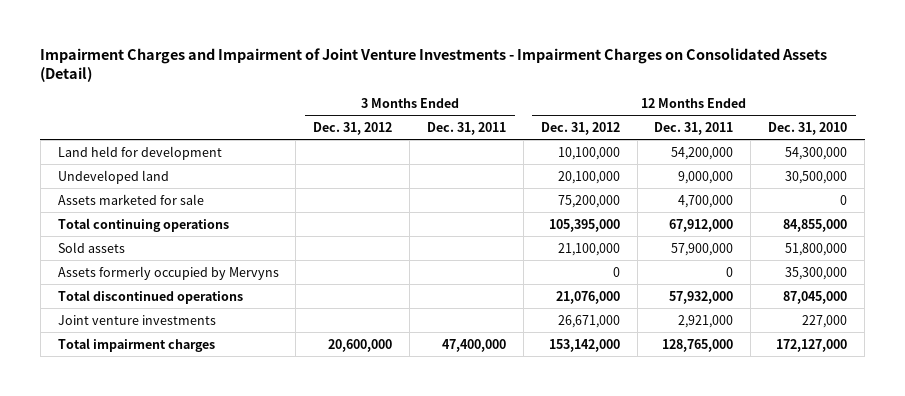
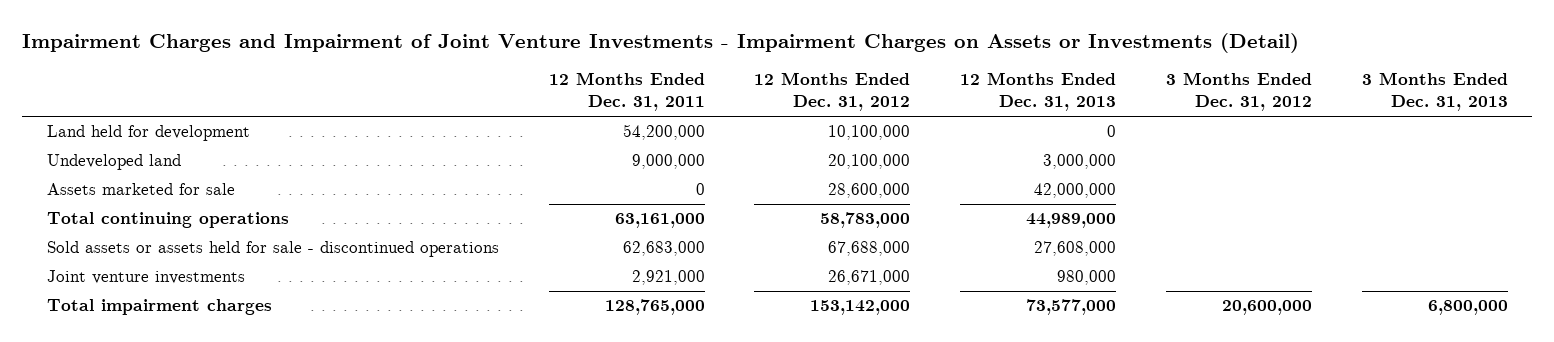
- Impairment Charges and Impairment of Joint Venture Investments - Impairment Charges on Consolidated Assets (Detail)
+ Impairment Charges and Impairment of Joint Venture Investments - Impairment Charges on Assets or Investments (Detail)
- | 3 Months Ended Dec. 31, 2012 | 3 Months Ended Dec. 31, 2011 | 12 Months Ended Dec. 31, 2012 | 12 Months Ended Dec. 31, 2011 | 12 Months Ended Dec. 31, 2010
+ | 12 Months Ended Dec. 31, 2011 | 12 Months Ended Dec. 31, 2012 | 12 Months Ended Dec. 31, 2013 | 3 Months Ended Dec. 31, 2012 | 3 Months Ended Dec. 31, 2013
- Assets marketed for sale | | | 75,200,000 | 4,700,000 | 0
- Total continuing operations | | | 105,395,000 | 67,912,000 | 84,855,000
- Sold assets | | | 21,100,000 | 57,900,000 | 51,800,000
- Assets formerly occupied by Mervyns | | | 0 | 0 | 35,300,000
- Total discontinued operations | | | 21,076,000 | 57,932,000 | 87,045,000
+ Assets marketed for sale | 0 | 28,600,000 | 42,000,000 | |
+ Total continuing operations | 63,161,000 | 58,783,000 | 44,989,000 | |
+ Sold assets or assets held for sale - discontinued operations | 62,683,000 | 67,688,000 | 27,608,000 | |

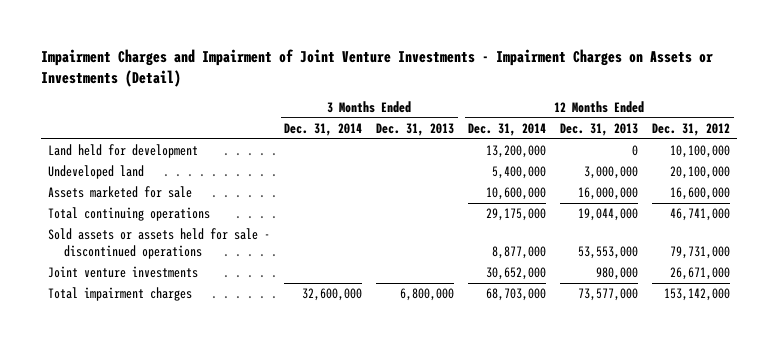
- | 12 Months Ended Dec. 31, 2011 | 12 Months Ended Dec. 31, 2012 | 12 Months Ended Dec. 31, 2013 | 3 Months Ended Dec. 31, 2012 | 3 Months Ended Dec. 31, 2013
+ | 3 Months Ended Dec. 31, 2014 | 3 Months Ended Dec. 31, 2013 | 12 Months Ended Dec. 31, 2014 | 12 Months Ended Dec. 31, 2013 | 12 Months Ended Dec. 31, 2012
- Assets marketed for sale | 0 | 28,600,000 | 42,000,000 | |
- Total continuing operations | 63,161,000 | 58,783,000 | 44,989,000 | |
- Sold assets or assets held for sale - discontinued operations | 62,683,000 | 67,688,000 | 27,608,000 | |
+ Assets marketed for sale | | | 10,600,000 | 16,000,000 | 16,600,000
+ Total continuing operations | | | 29,175,000 | 19,044,000 | 46,741,000
+ Sold assets or assets held for sale - discontinued operations | | | 8,877,000 | 53,553,000 | 79,731,000

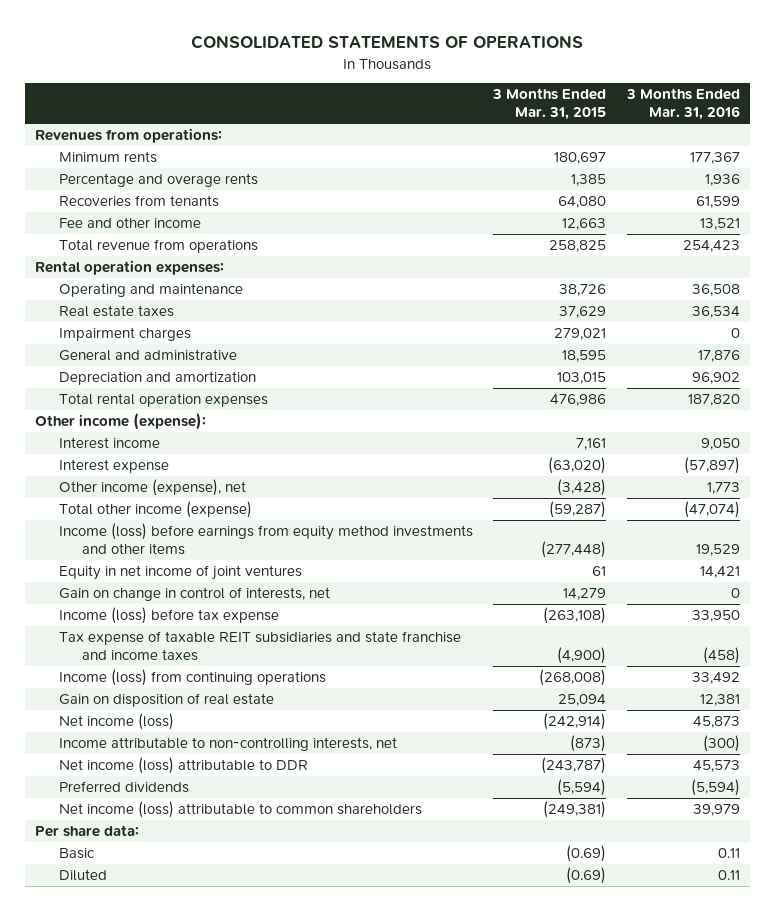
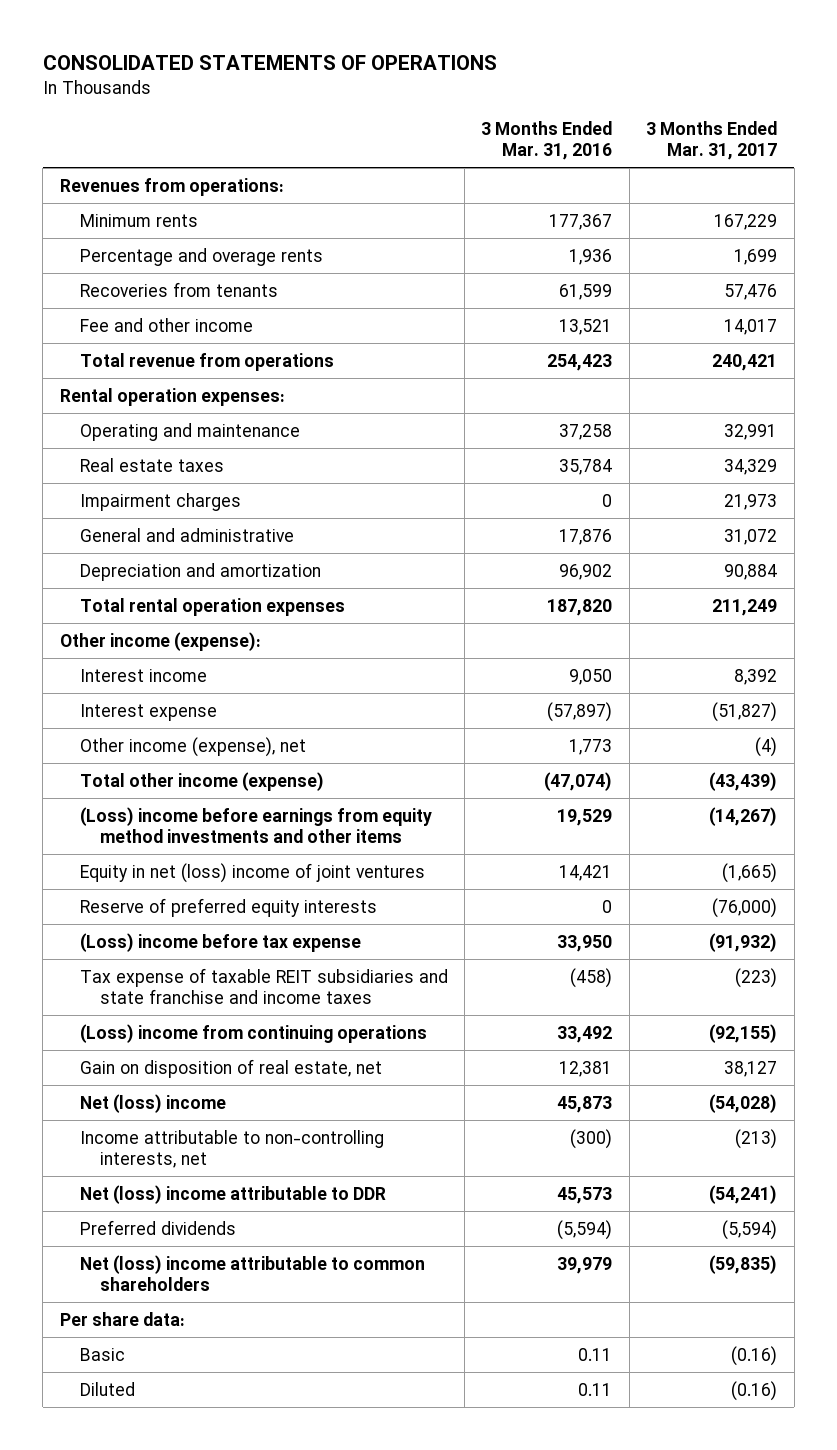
- | 3 Months Ended Mar. 31, 2015 | 3 Months Ended Mar. 31, 2016
+ | 3 Months Ended Mar. 31, 2016 | 3 Months Ended Mar. 31, 2017
- Operating and maintenance | 38,726 | 36,508
- Real estate taxes | 37,629 | 36,534
+ Operating and maintenance | 37,258 | 32,991
+ Real estate taxes | 35,784 | 34,329
- Income (loss) before earnings from equity method investments and other items | (277,448) | 19,529
- Equity in net income of joint ventures | 61 | 14,421
- Gain on change in control of interests, net | 14,279 | 0
- Income (loss) before tax expense | (263,108) | 33,950
+ (Loss) income before earnings from equity method investments and other items | 19,529 | (14,267)
+ Equity in net (loss) income of joint ventures | 14,421 | (1,665)
+ Reserve of preferred equity interests | 0 | (76,000)
+ (Loss) income before tax expense | 33,950 | (91,932)
- Income (loss) from continuing operations | (268,008) | 33,492
- Gain on disposition of real estate | 25,094 | 12,381
- Net income (loss) | (242,914) | 45,873
+ (Loss) income from continuing operations | 33,492 | (92,155)
+ Gain on disposition of real estate, net | 12,381 | 38,127
+ Net (loss) income | 45,873 | (54,028)
- Net income (loss) attributable to DDR | (243,787) | 45,573
+ Net (loss) income attributable to DDR | 45,573 | (54,241)
- Net income (loss) attributable to common shareholders | (249,381) | 39,979
+ Net (loss) income attributable to common shareholders | 39,979 | (59,835)

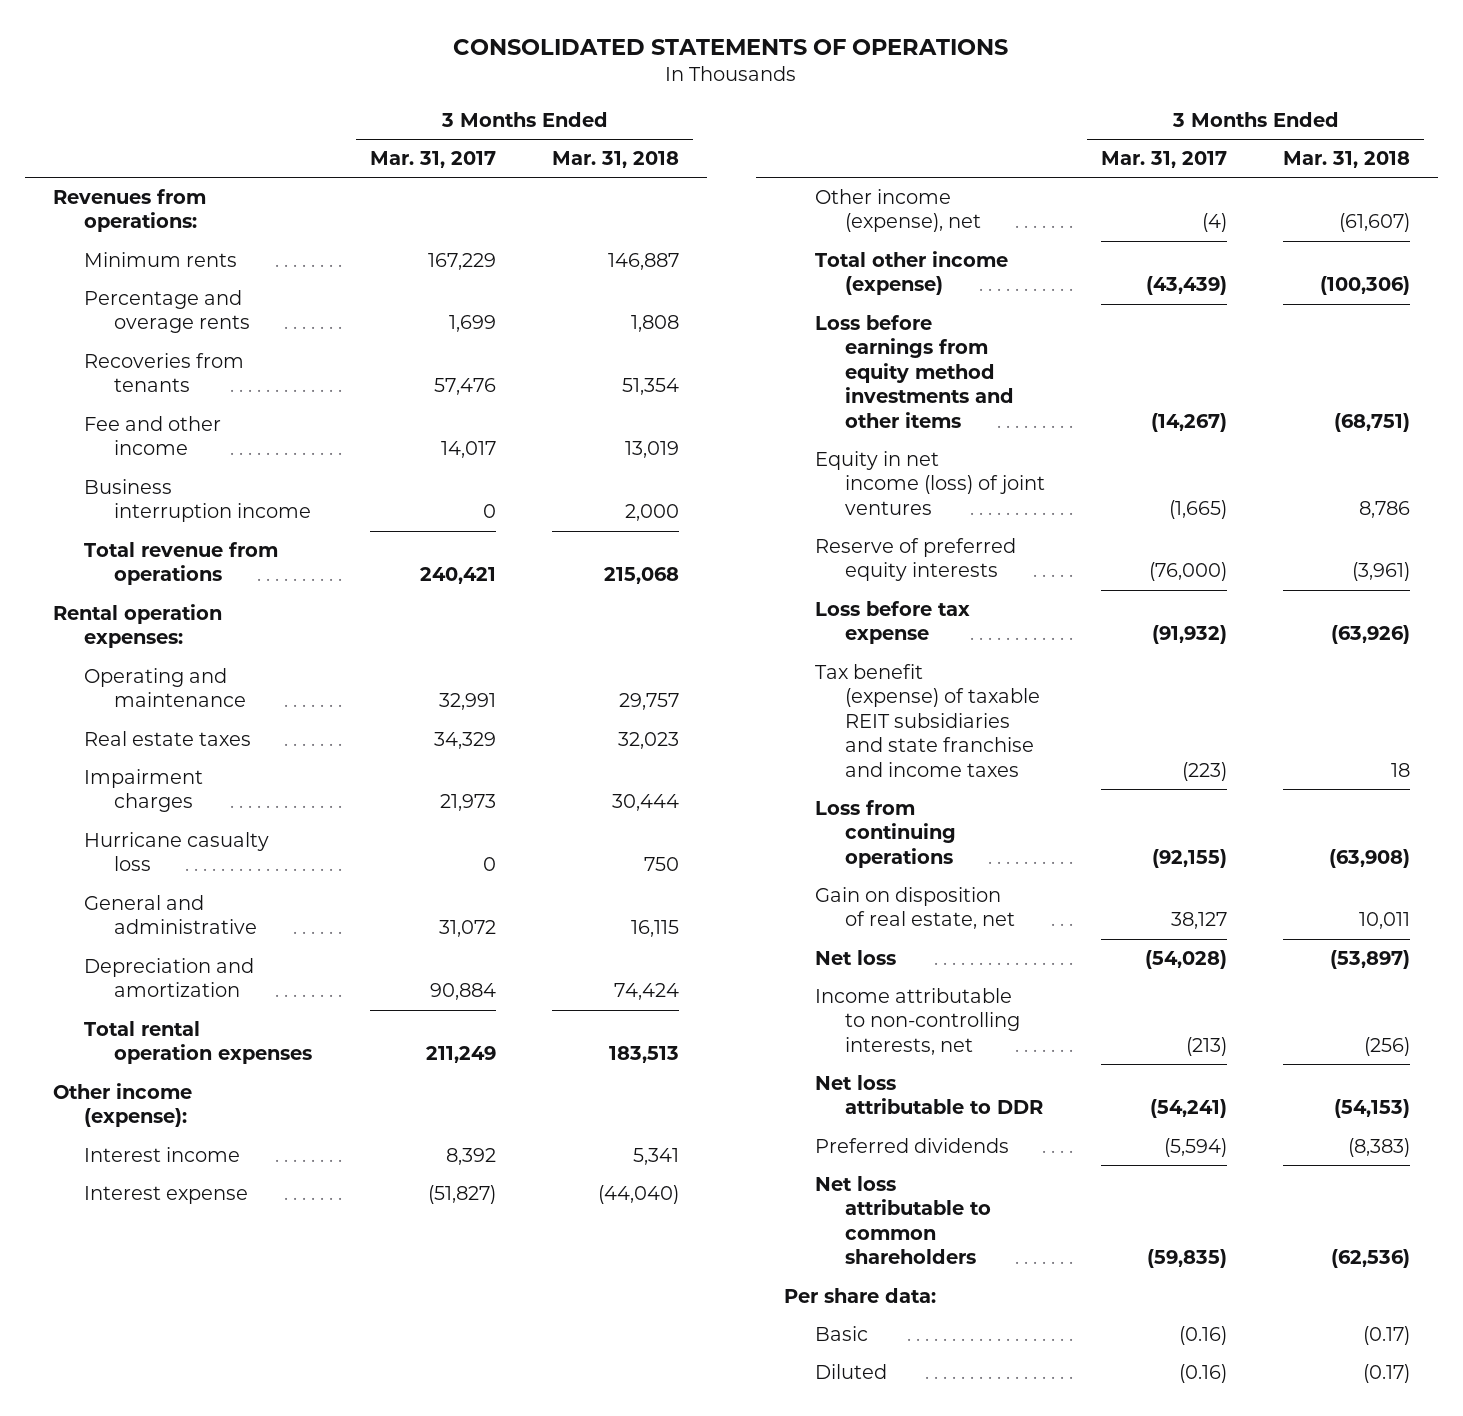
- | 3 Months Ended Mar. 31, 2016 | 3 Months Ended Mar. 31, 2017
+ | 3 Months Ended Mar. 31, 2017 | 3 Months Ended Mar. 31, 2018
+ Business interruption income | 0 | 2,000
+ Hurricane casualty loss | 0 | 750
- (Loss) income before earnings from equity method investments and other items | 19,529 | (14,267)
- Equity in net (loss) income of joint ventures | 14,421 | (1,665)
+ Loss before earnings from equity method investments and other items | (14,267) | (68,751)
+ Equity in net income (loss) of joint ventures | (1,665) | 8,786
- (Loss) income before tax expense | 33,950 | (91,932)
- Tax expense of taxable REIT subsidiaries and state franchise and income taxes | (458) | (223)
- (Loss) income from continuing operations | 33,492 | (92,155)
+ Loss before tax expense | (91,932) | (63,926)
+ Tax benefit (expense) of taxable REIT subsidiaries and state franchise and income taxes | (223) | 18
+ Loss from continuing operations | (92,155) | (63,908)
- Net (loss) income | 45,873 | (54,028)
+ Net loss | (54,028) | (53,897)
- Net (loss) income attributable to DDR | 45,573 | (54,241)
+ Net loss attributable to DDR | (54,241) | (54,153)
- Net (loss) income attributable to common shareholders | 39,979 | (59,835)
+ Net loss attributable to common shareholders | (59,835) | (62,536)

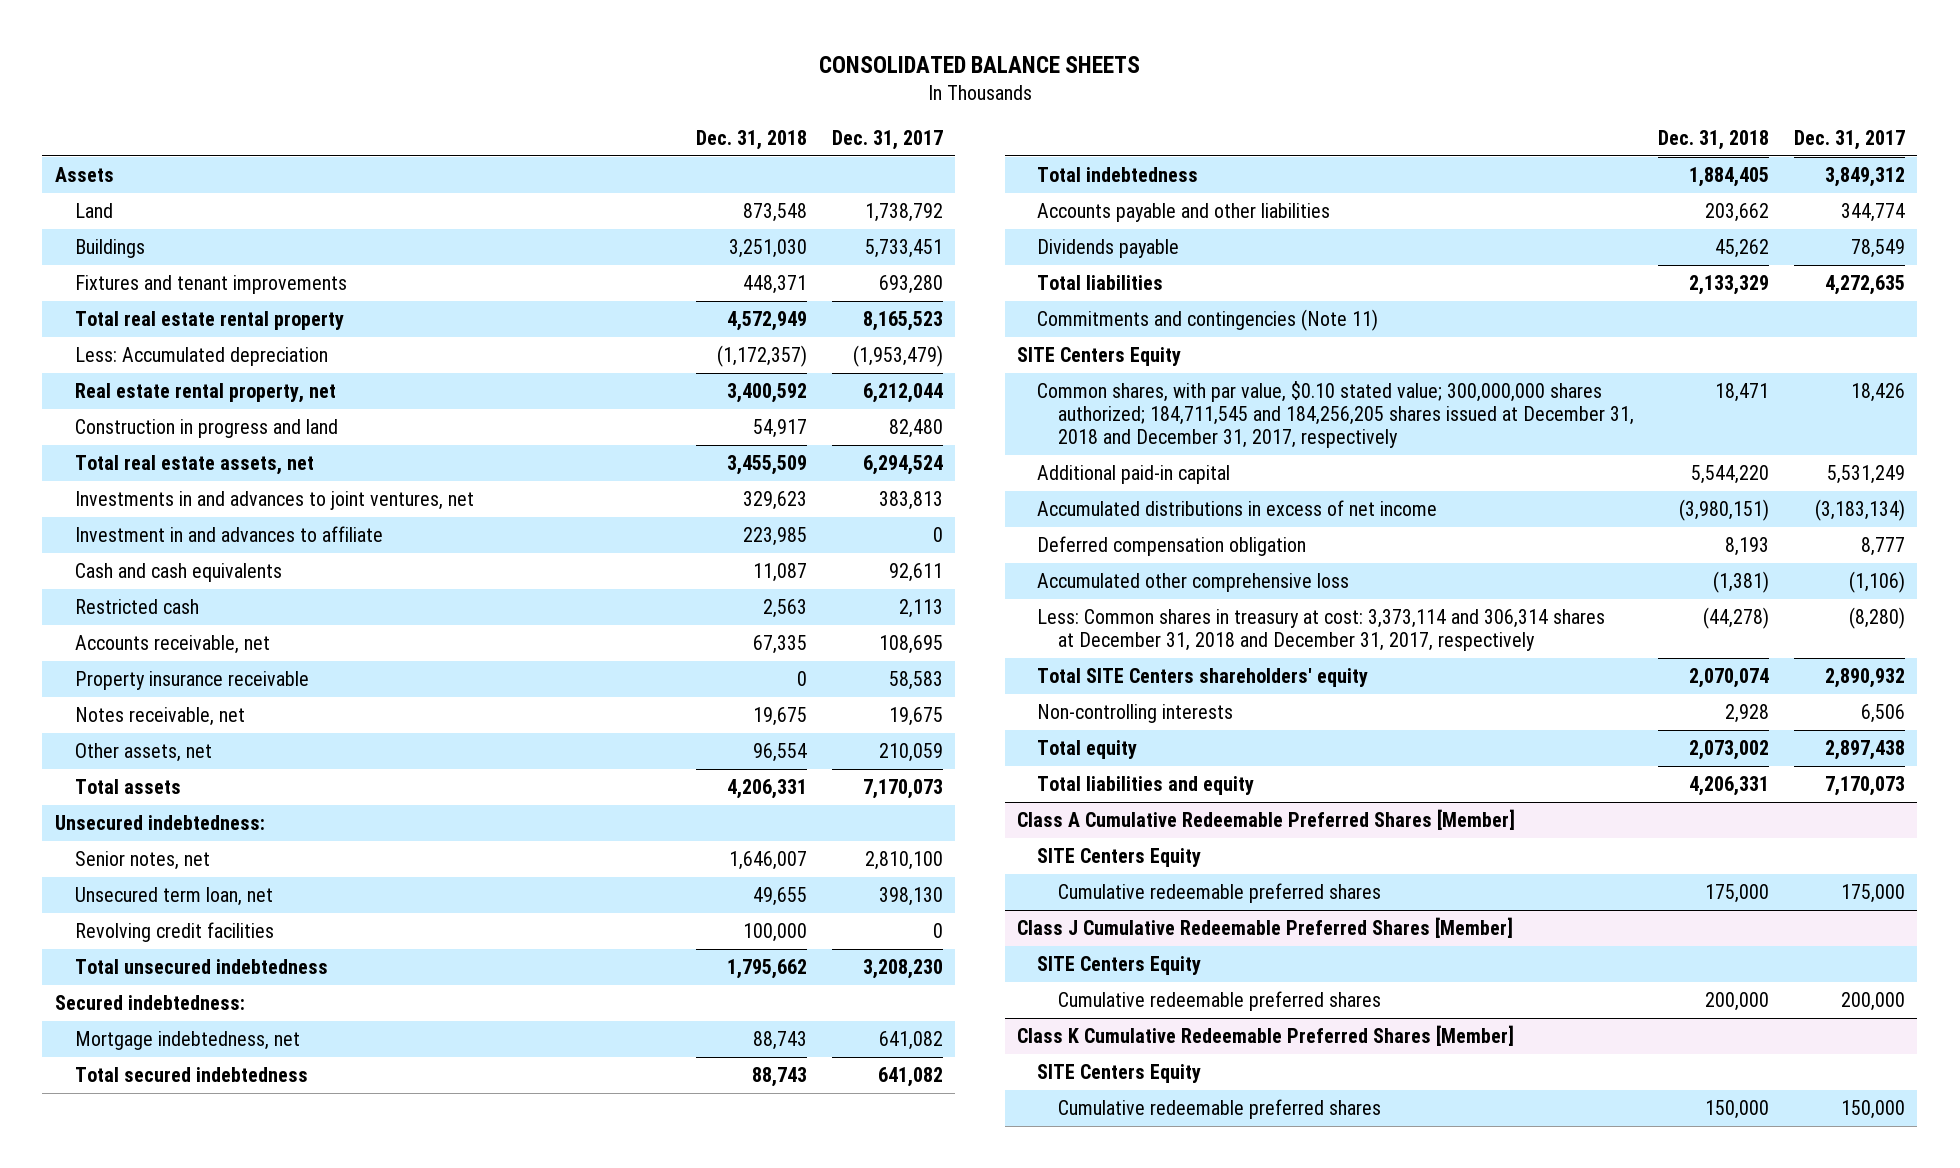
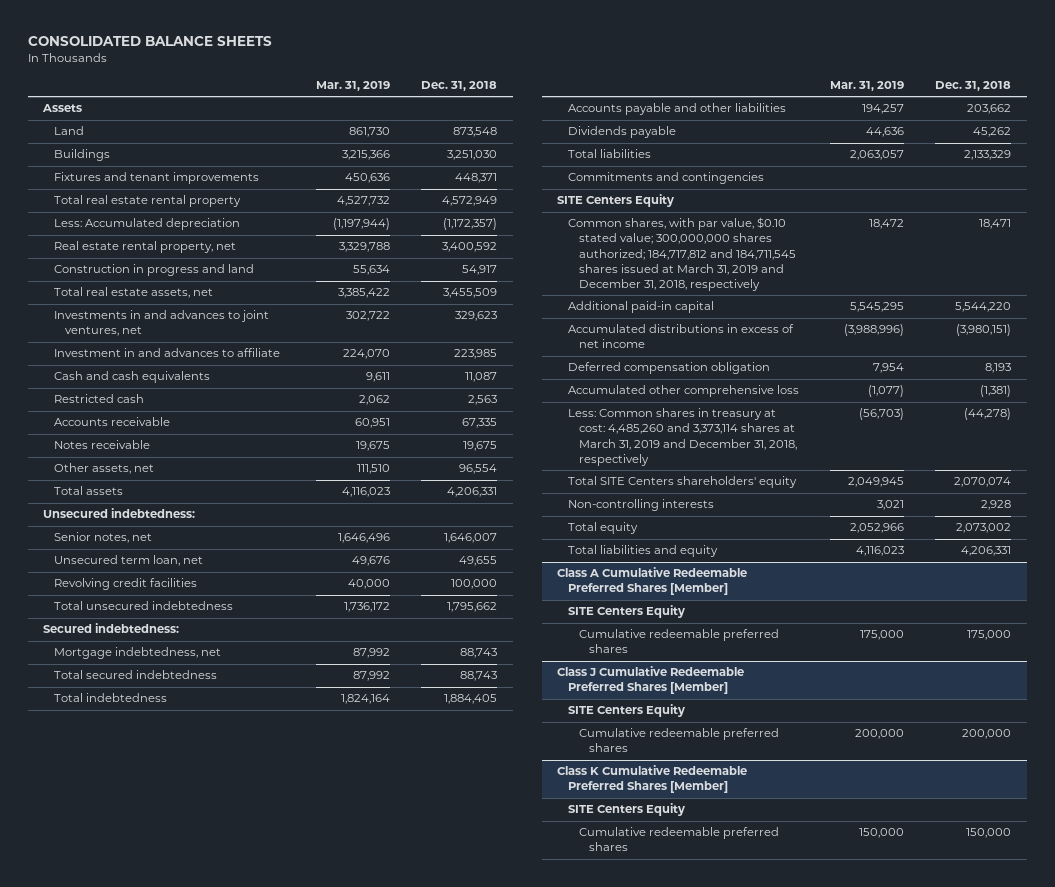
- | Dec. 31, 2018 | Dec. 31, 2017
+ | Mar. 31, 2019 | Dec. 31, 2018
- Accounts receivable, net | 67,335 | 108,695
- Property insurance receivable | 0 | 58,583
- Notes receivable, net | 19,675 | 19,675
+ Accounts receivable | 60,951 | 67,335
+ Notes receivable | 19,675 | 19,675
- Commitments and contingencies (Note 11)
+ Commitments and contingencies
- Common shares, with par value, $0.10 stated value; 300,000,000 shares authorized; 184,711,545 and 184,256,205 shares issued at December 31, 2018 and December 31, 2017, respectively | 18,471 | 18,426
+ Common shares, with par value, $0.10 stated value; 300,000,000 shares authorized; 184,717,812 and 184,711,545 shares issued at March 31, 2019 and December 31, 2018, respectively | 18,472 | 18,471
- Less: Common shares in treasury at cost: 3,373,114 and 306,314 shares at December 31, 2018 and December 31, 2017, respectively | (44,278) | (8,280)
+ Less: Common shares in treasury at cost: 4,485,260 and 3,373,114 shares at March 31, 2019 and December 31, 2018, respectively | (56,703) | (44,278)

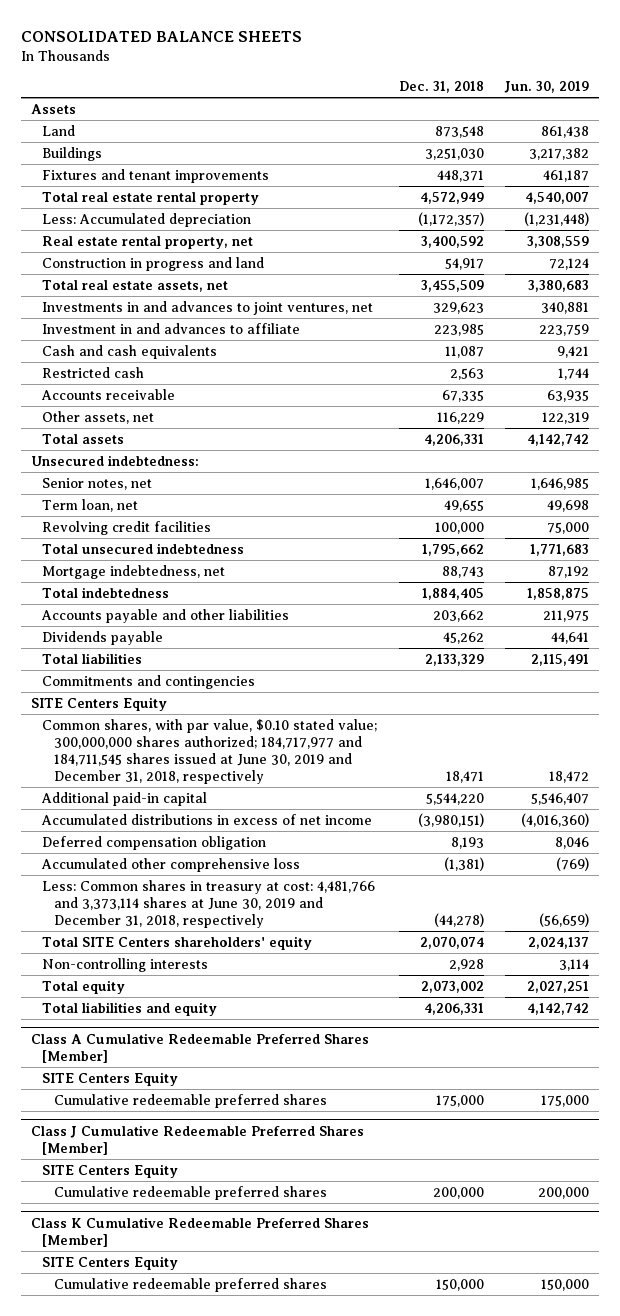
- | Mar. 31, 2019 | Dec. 31, 2018
+ | Dec. 31, 2018 | Jun. 30, 2019
- Notes receivable | 19,675 | 19,675
- Other assets, net | 111,510 | 96,554
+ Other assets, net | 116,229 | 122,319
- Unsecured term loan, net | 49,676 | 49,655
+ Term loan, net | 49,655 | 49,698
- Secured indebtedness:
- Total secured indebtedness | 87,992 | 88,743
- Common shares, with par value, $0.10 stated value; 300,000,000 shares authorized; 184,717,812 and 184,711,545 shares issued at March 31, 2019 and December 31, 2018, respectively | 18,472 | 18,471
+ Common shares, with par value, $0.10 stated value; 300,000,000 shares authorized; 184,717,977 and 184,711,545 shares issued at June 30, 2019 and December 31, 2018, respectively | 18,471 | 18,472
- Less: Common shares in treasury at cost: 4,485,260 and 3,373,114 shares at March 31, 2019 and December 31, 2018, respectively | (56,703) | (44,278)
+ Less: Common shares in treasury at cost: 4,481,766 and 3,373,114 shares at June 30, 2019 and December 31, 2018, respectively | (44,278) | (56,659)

